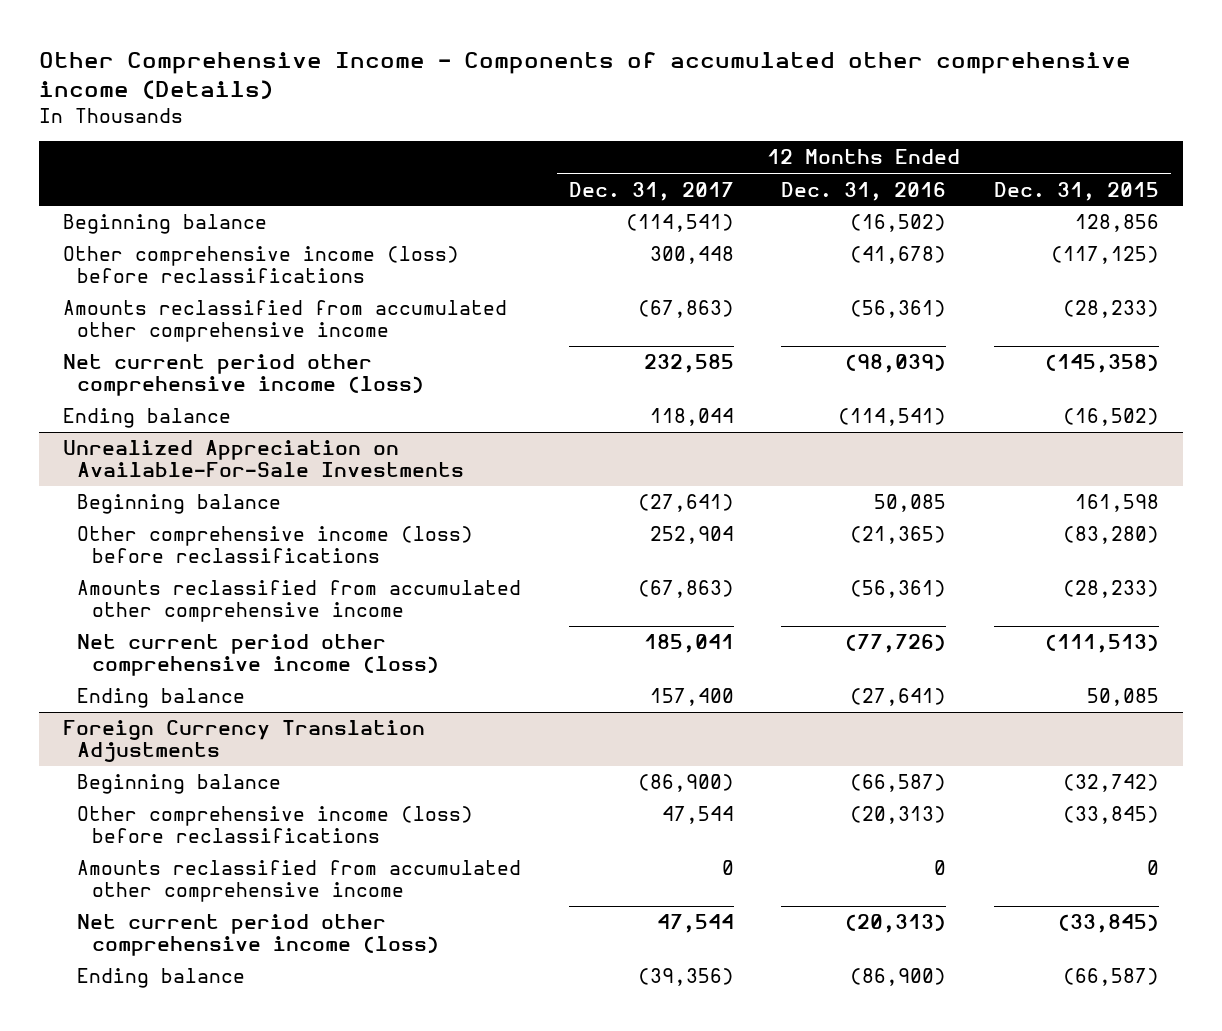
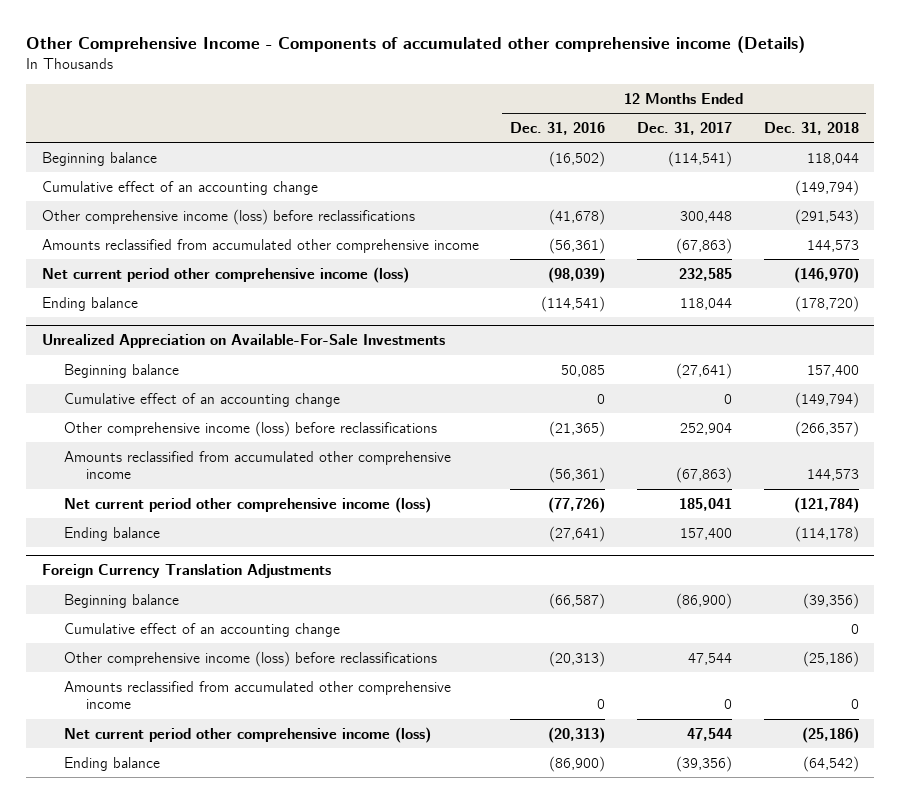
- | 12 Months Ended Dec. 31, 2017 | 12 Months Ended Dec. 31, 2016 | 12 Months Ended Dec. 31, 2015
+ | 12 Months Ended Dec. 31, 2016 | 12 Months Ended Dec. 31, 2017 | 12 Months Ended Dec. 31, 2018
+ Cumulative effect of an accounting change | | | (149,794)
@ Unrealized Appreciation on Available-For-Sale Investments
+ Cumulative effect of an accounting change | 0 | 0 | (149,794)
@ Foreign Currency Translation Adjustments
+ Cumulative effect of an accounting change | | | 0

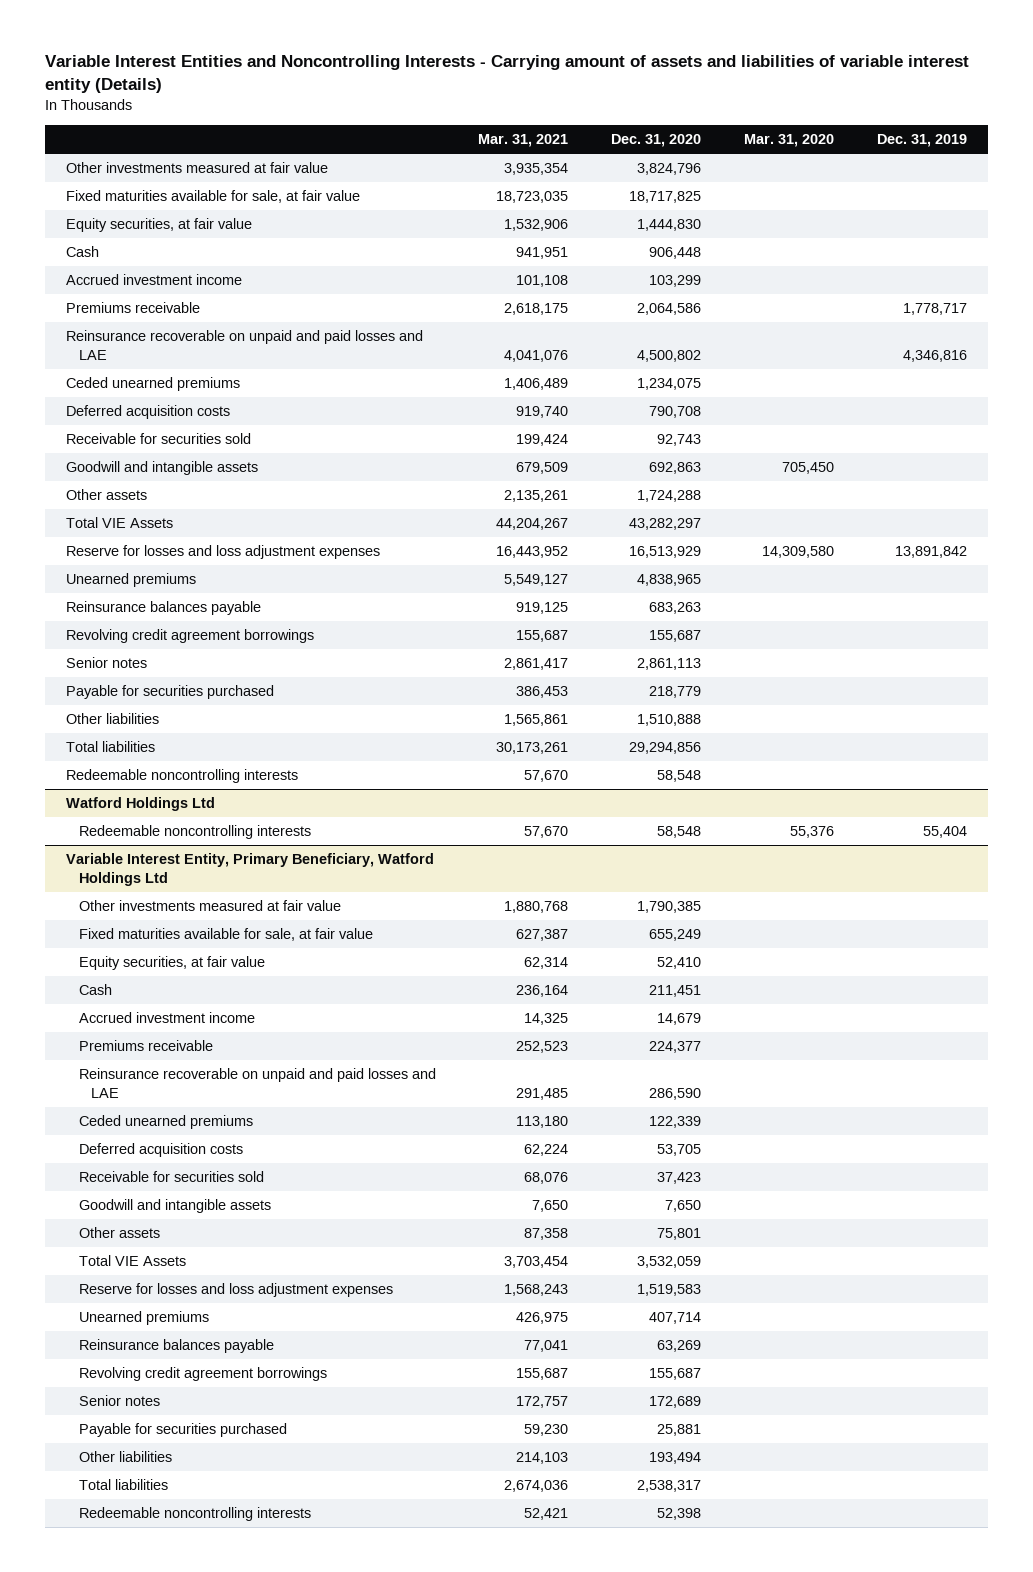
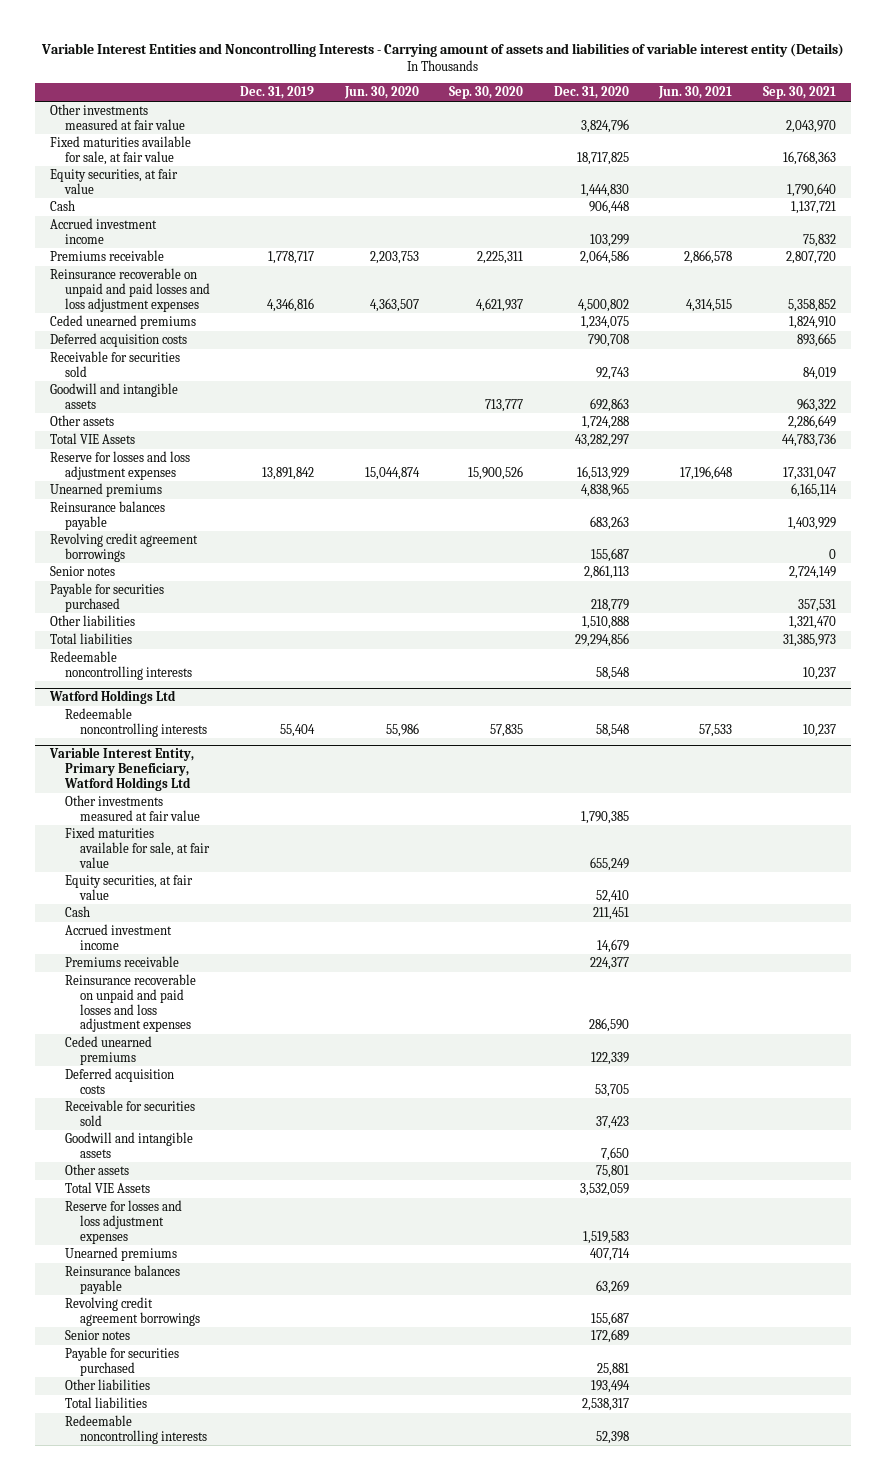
- | Mar. 31, 2021 | Dec. 31, 2020 | Mar. 31, 2020 | Dec. 31, 2019
+ | Dec. 31, 2019 | Jun. 30, 2020 | Sep. 30, 2020 | Dec. 31, 2020 | Jun. 30, 2021 | Sep. 30, 2021
- Reinsurance recoverable on unpaid and paid losses and LAE | 4,041,076 | 4,500,802 | | 4,346,816
+ Reinsurance recoverable on unpaid and paid losses and loss adjustment expenses | 4,346,816 | 4,363,507 | 4,621,937 | 4,500,802 | 4,314,515 | 5,358,852
@ Variable Interest Entity, Primary Beneficiary, Watford Holdings Ltd
- Reinsurance recoverable on unpaid and paid losses and LAE | 291,485 | 286,590 | |
+ Reinsurance recoverable on unpaid and paid losses and loss adjustment expenses | | | | 286,590 | |

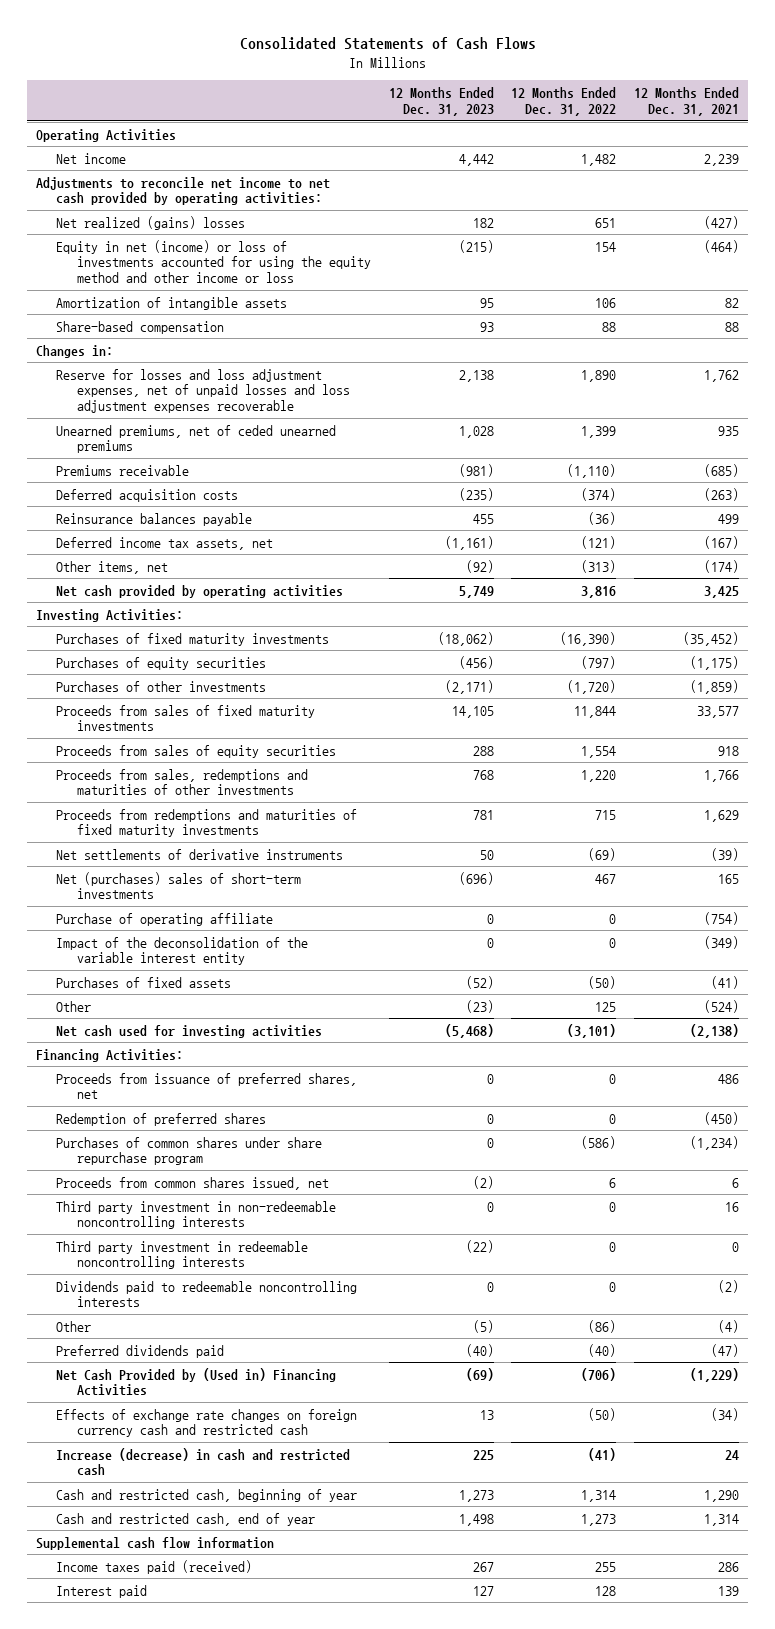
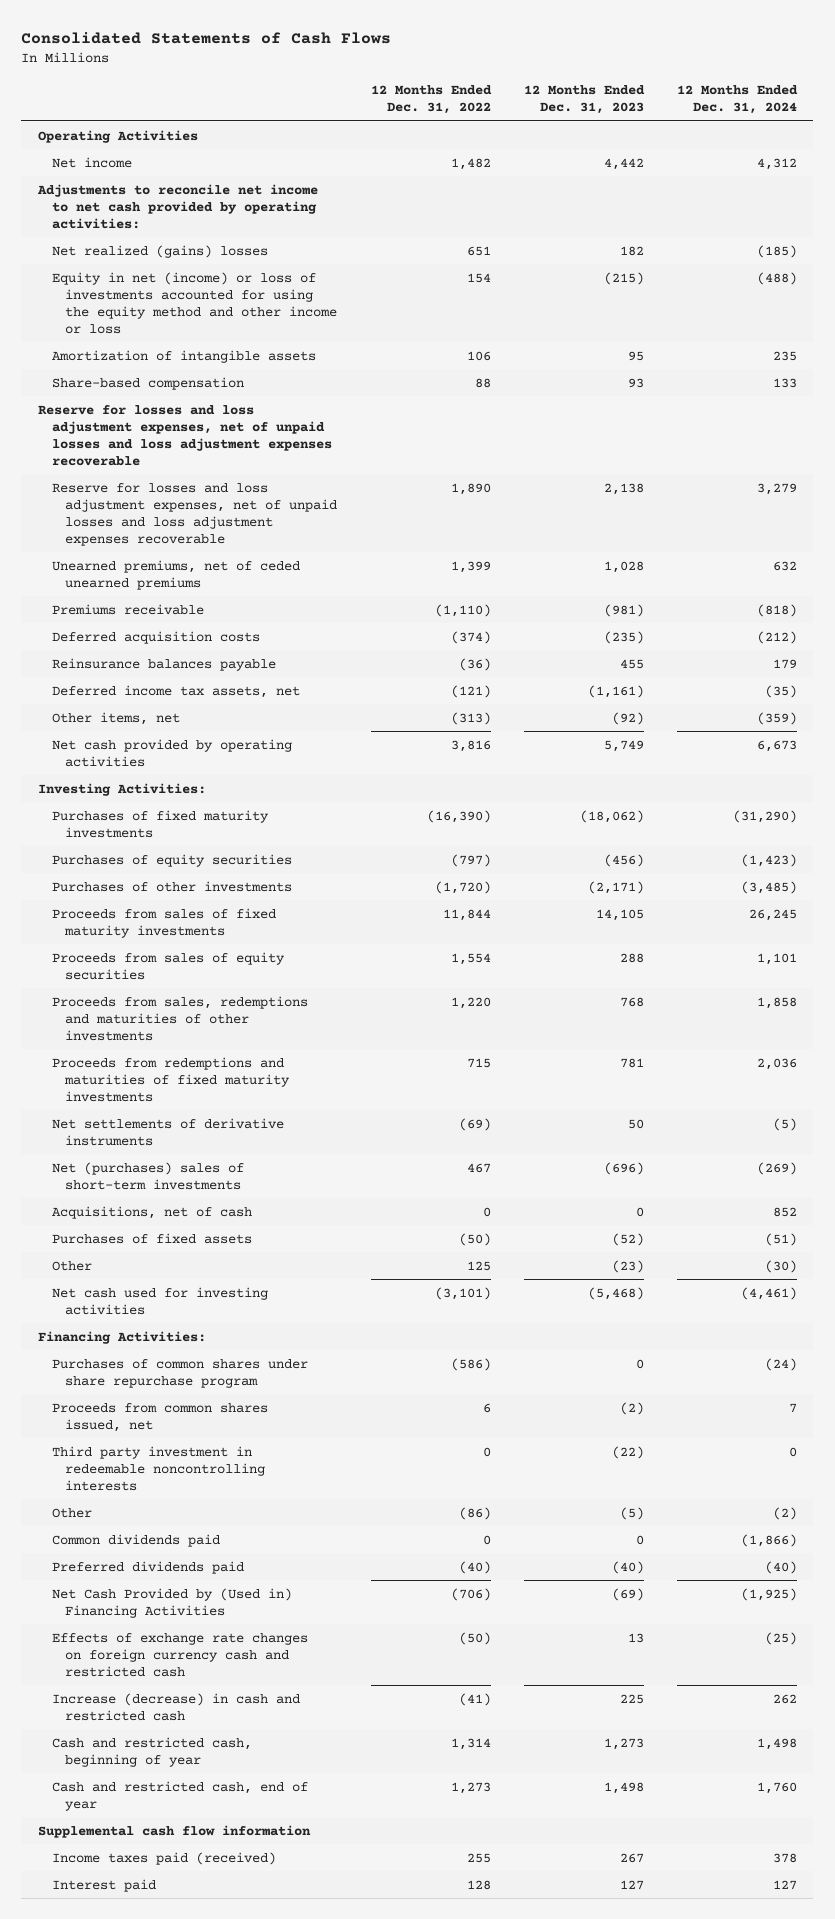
- | 12 Months Ended Dec. 31, 2023 | 12 Months Ended Dec. 31, 2022 | 12 Months Ended Dec. 31, 2021
+ | 12 Months Ended Dec. 31, 2022 | 12 Months Ended Dec. 31, 2023 | 12 Months Ended Dec. 31, 2024
- Changes in:
+ Reserve for losses and loss adjustment expenses, net of unpaid losses and loss adjustment expenses recoverable
- Purchase of operating affiliate | 0 | 0 | (754)
- Impact of the deconsolidation of the variable interest entity | 0 | 0 | (349)
+ Acquisitions, net of cash | 0 | 0 | 852
- Proceeds from issuance of preferred shares, net | 0 | 0 | 486
- Redemption of preferred shares | 0 | 0 | (450)
- Third party investment in non-redeemable noncontrolling interests | 0 | 0 | 16
- Dividends paid to redeemable noncontrolling interests | 0 | 0 | (2)
+ Common dividends paid | 0 | 0 | (1,866)

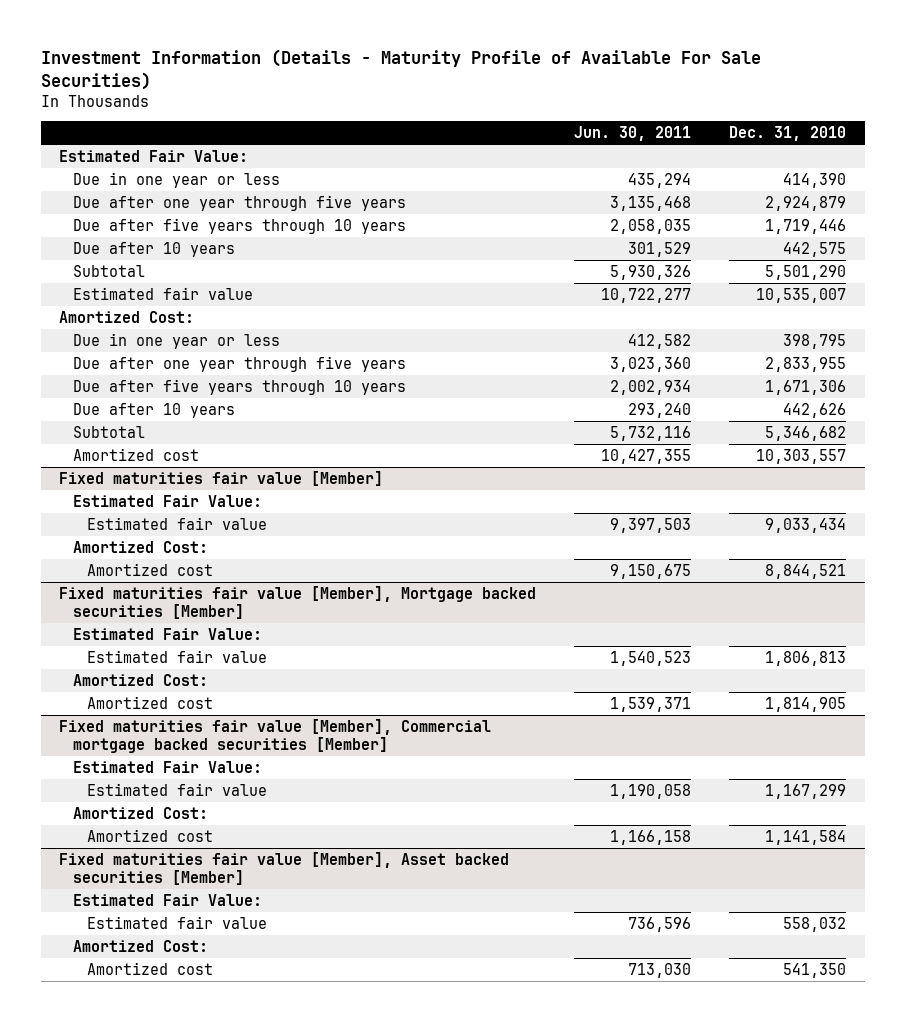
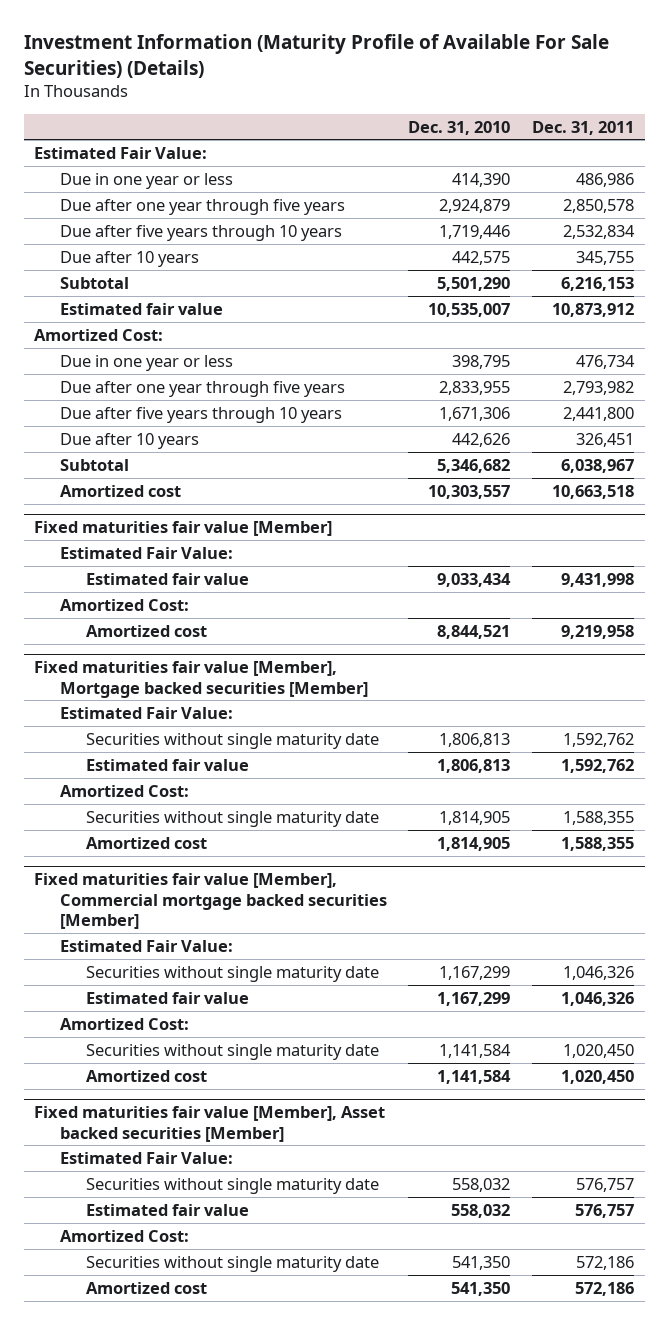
- Investment Information (Details - Maturity Profile of Available For Sale Securities)
+ Investment Information (Maturity Profile of Available For Sale Securities) (Details)
- | Jun. 30, 2011 | Dec. 31, 2010
+ | Dec. 31, 2010 | Dec. 31, 2011
@ Fixed maturities fair value [Member], Mortgage backed securities [Member]
+ Securities without single maturity date | 1,806,813 | 1,592,762
+ Securities without single maturity date | 1,814,905 | 1,588,355
@ Fixed maturities fair value [Member], Commercial mortgage backed securities [Member]
+ Securities without single maturity date | 1,167,299 | 1,046,326
+ Securities without single maturity date | 1,141,584 | 1,020,450
@ Fixed maturities fair value [Member], Asset backed securities [Member]
+ Securities without single maturity date | 558,032 | 576,757
+ Securities without single maturity date | 541,350 | 572,186

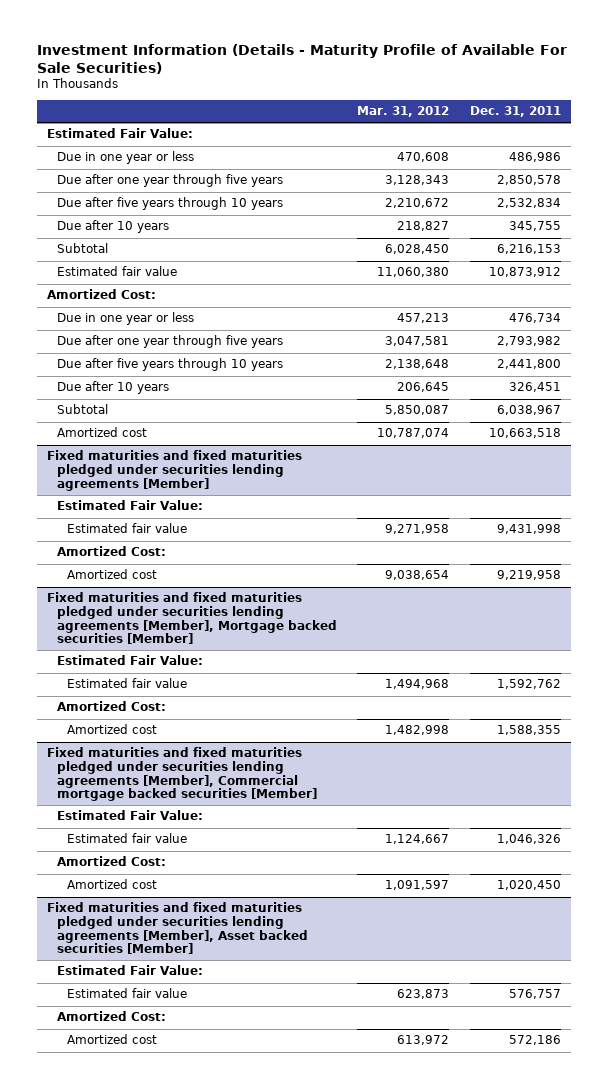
- Investment Information (Maturity Profile of Available For Sale Securities) (Details)
+ Investment Information (Details - Maturity Profile of Available For Sale Securities)
- | Dec. 31, 2010 | Dec. 31, 2011
+ | Mar. 31, 2012 | Dec. 31, 2011
- Fixed maturities fair value [Member]
+ Fixed maturities and fixed maturities pledged under securities lending agreements [Member]
- Fixed maturities fair value [Member], Mortgage backed securities [Member]
+ Fixed maturities and fixed maturities pledged under securities lending agreements [Member], Mortgage backed securities [Member]
- Securities without single maturity date | 1,806,813 | 1,592,762
- Securities without single maturity date | 1,814,905 | 1,588,355
- Fixed maturities fair value [Member], Commercial mortgage backed securities [Member]
+ Fixed maturities and fixed maturities pledged under securities lending agreements [Member], Commercial mortgage backed securities [Member]
- Securities without single maturity date | 1,167,299 | 1,046,326
- Securities without single maturity date | 1,141,584 | 1,020,450
- Fixed maturities fair value [Member], Asset backed securities [Member]
+ Fixed maturities and fixed maturities pledged under securities lending agreements [Member], Asset backed securities [Member]
- Securities without single maturity date | 558,032 | 576,757
- Securities without single maturity date | 541,350 | 572,186

